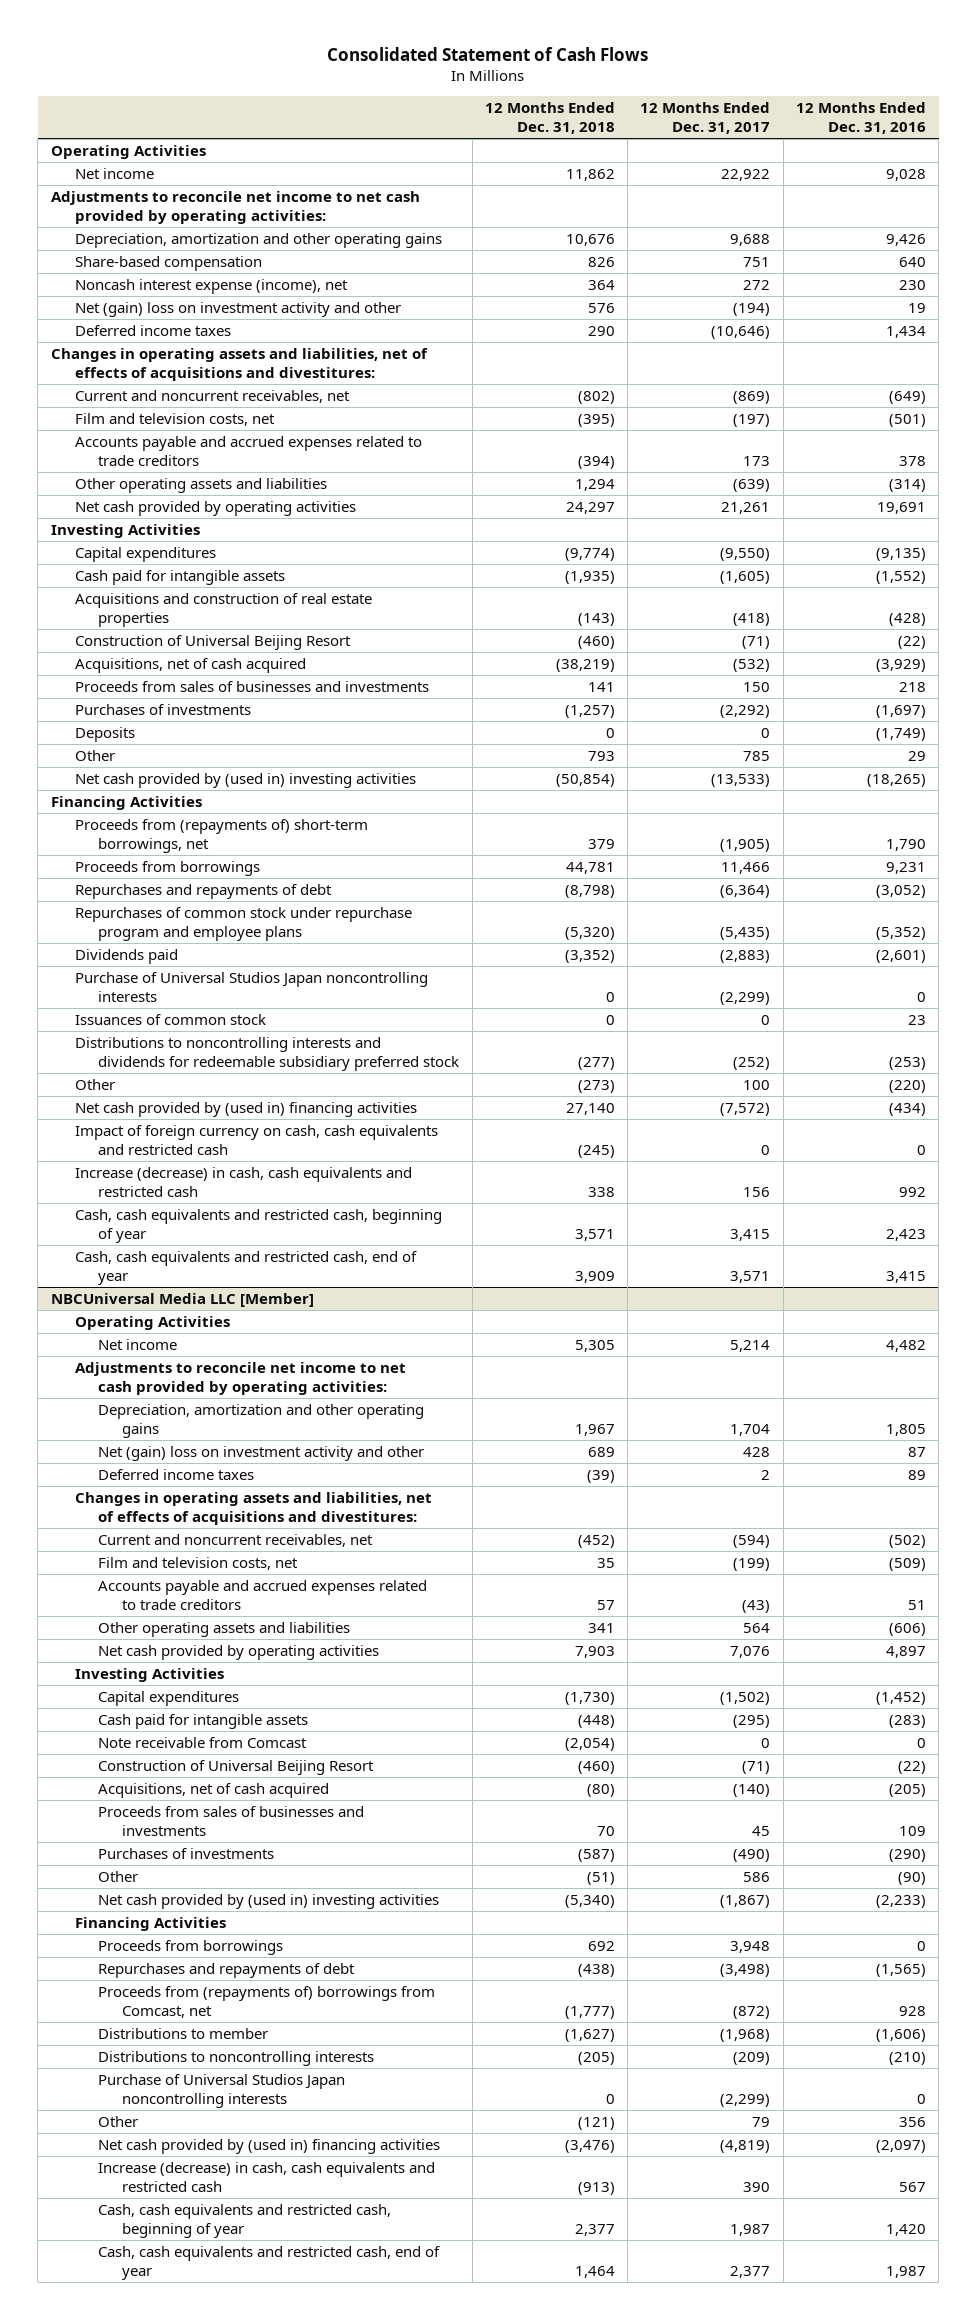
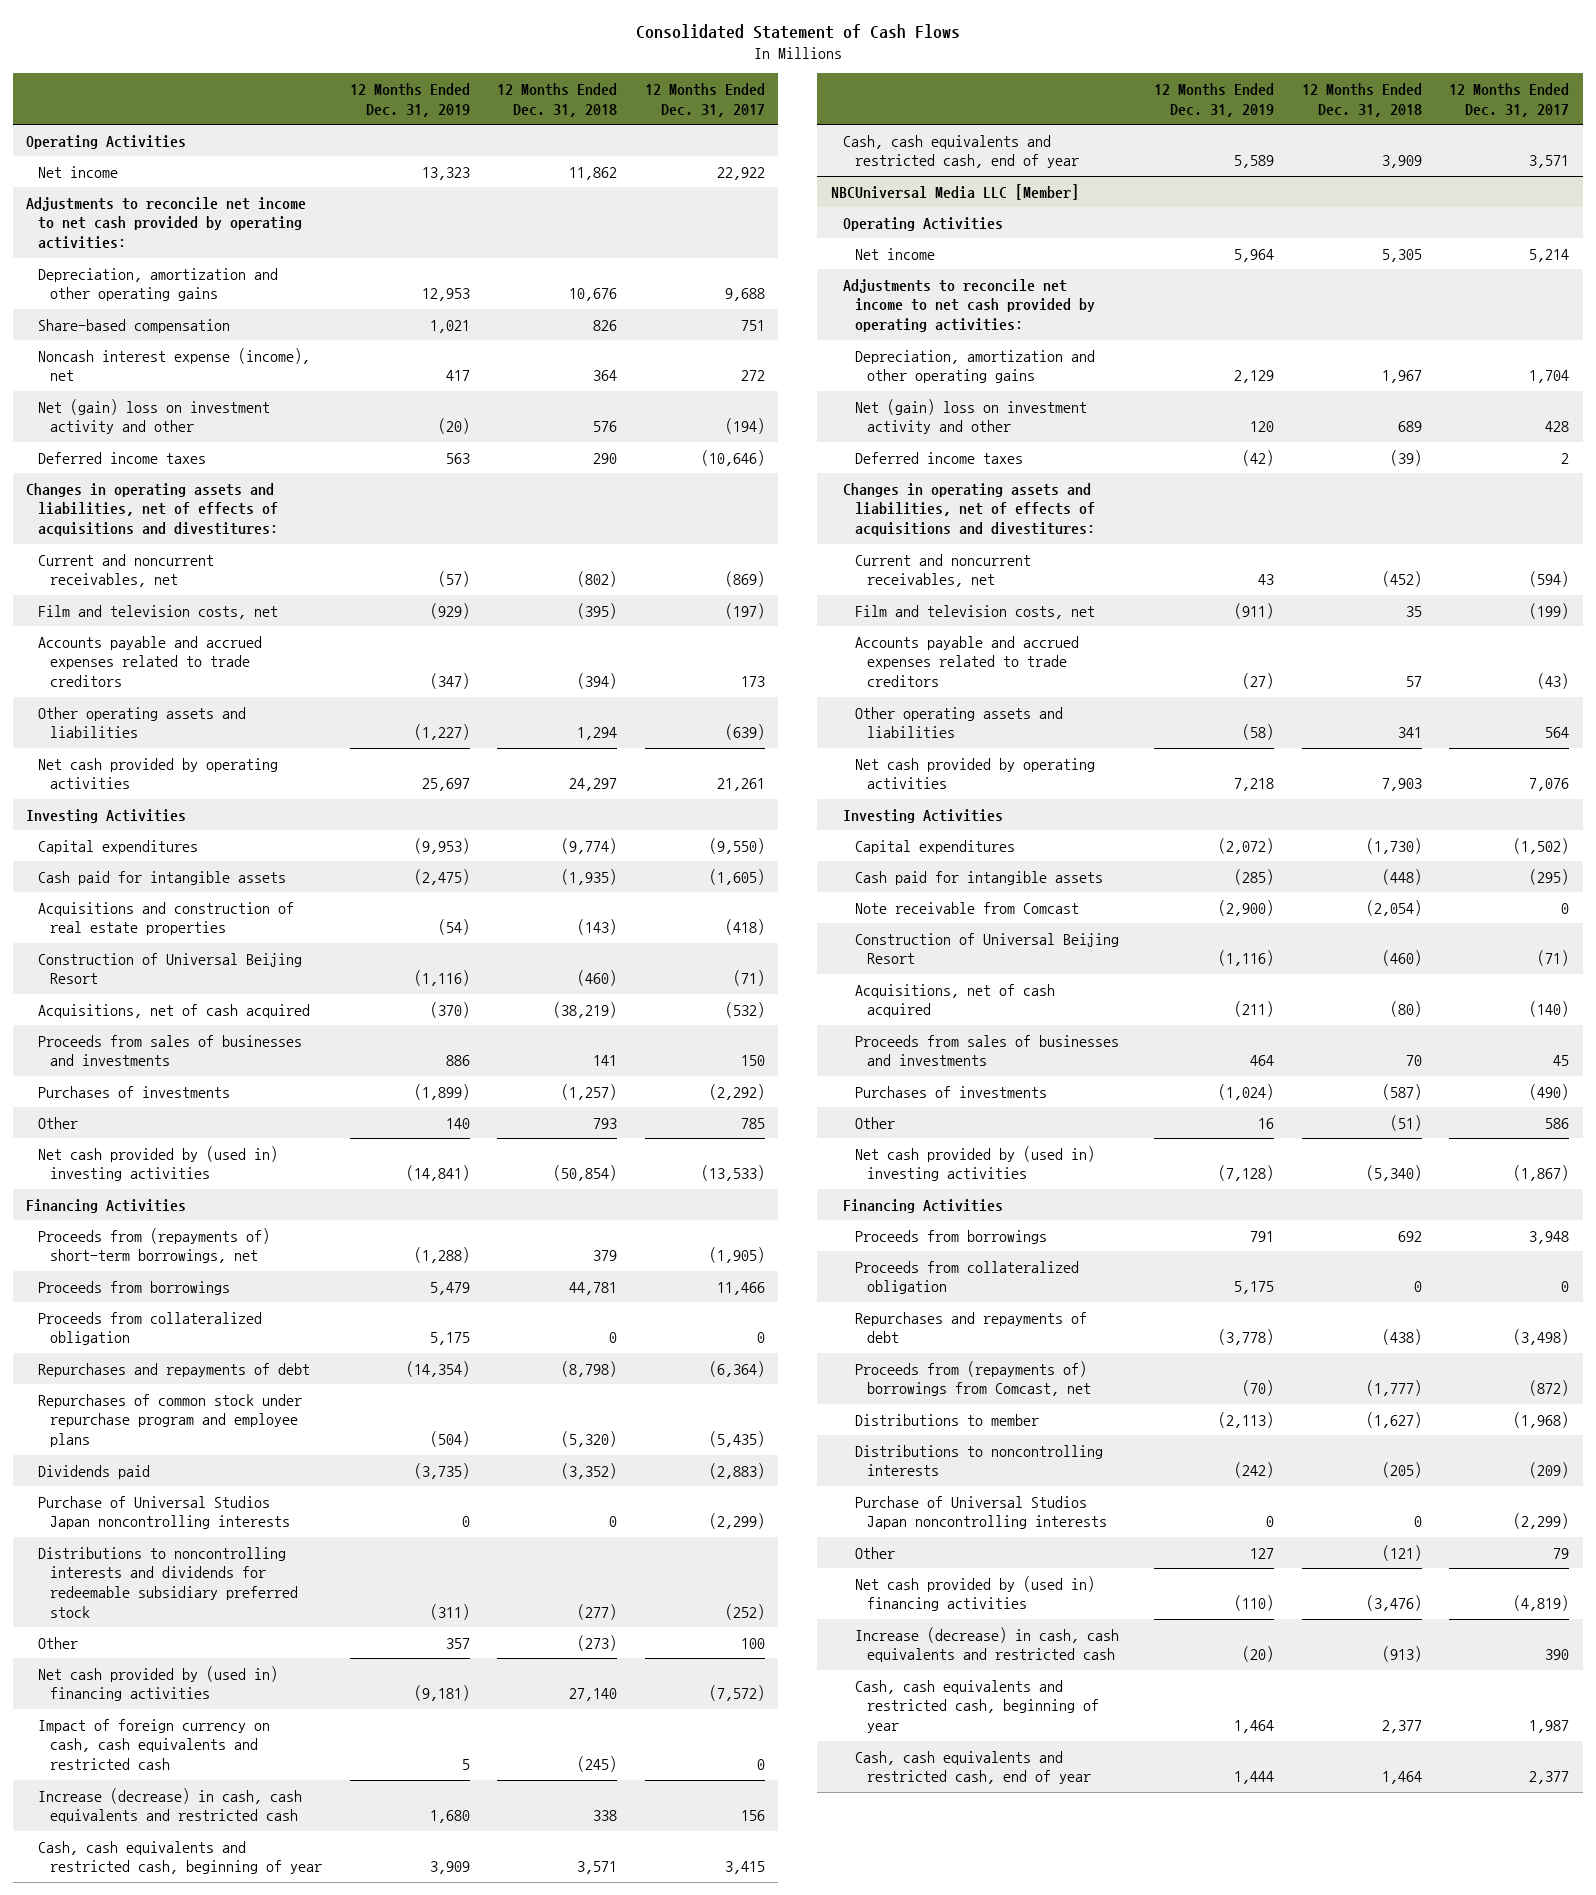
- | 12 Months Ended Dec. 31, 2018 | 12 Months Ended Dec. 31, 2017 | 12 Months Ended Dec. 31, 2016
+ | 12 Months Ended Dec. 31, 2019 | 12 Months Ended Dec. 31, 2018 | 12 Months Ended Dec. 31, 2017
- Deposits | 0 | 0 | (1,749)
+ Proceeds from collateralized obligation | 5,175 | 0 | 0
- Issuances of common stock | 0 | 0 | 23
@ NBCUniversal Media LLC [Member]
+ Proceeds from collateralized obligation | 5,175 | 0 | 0

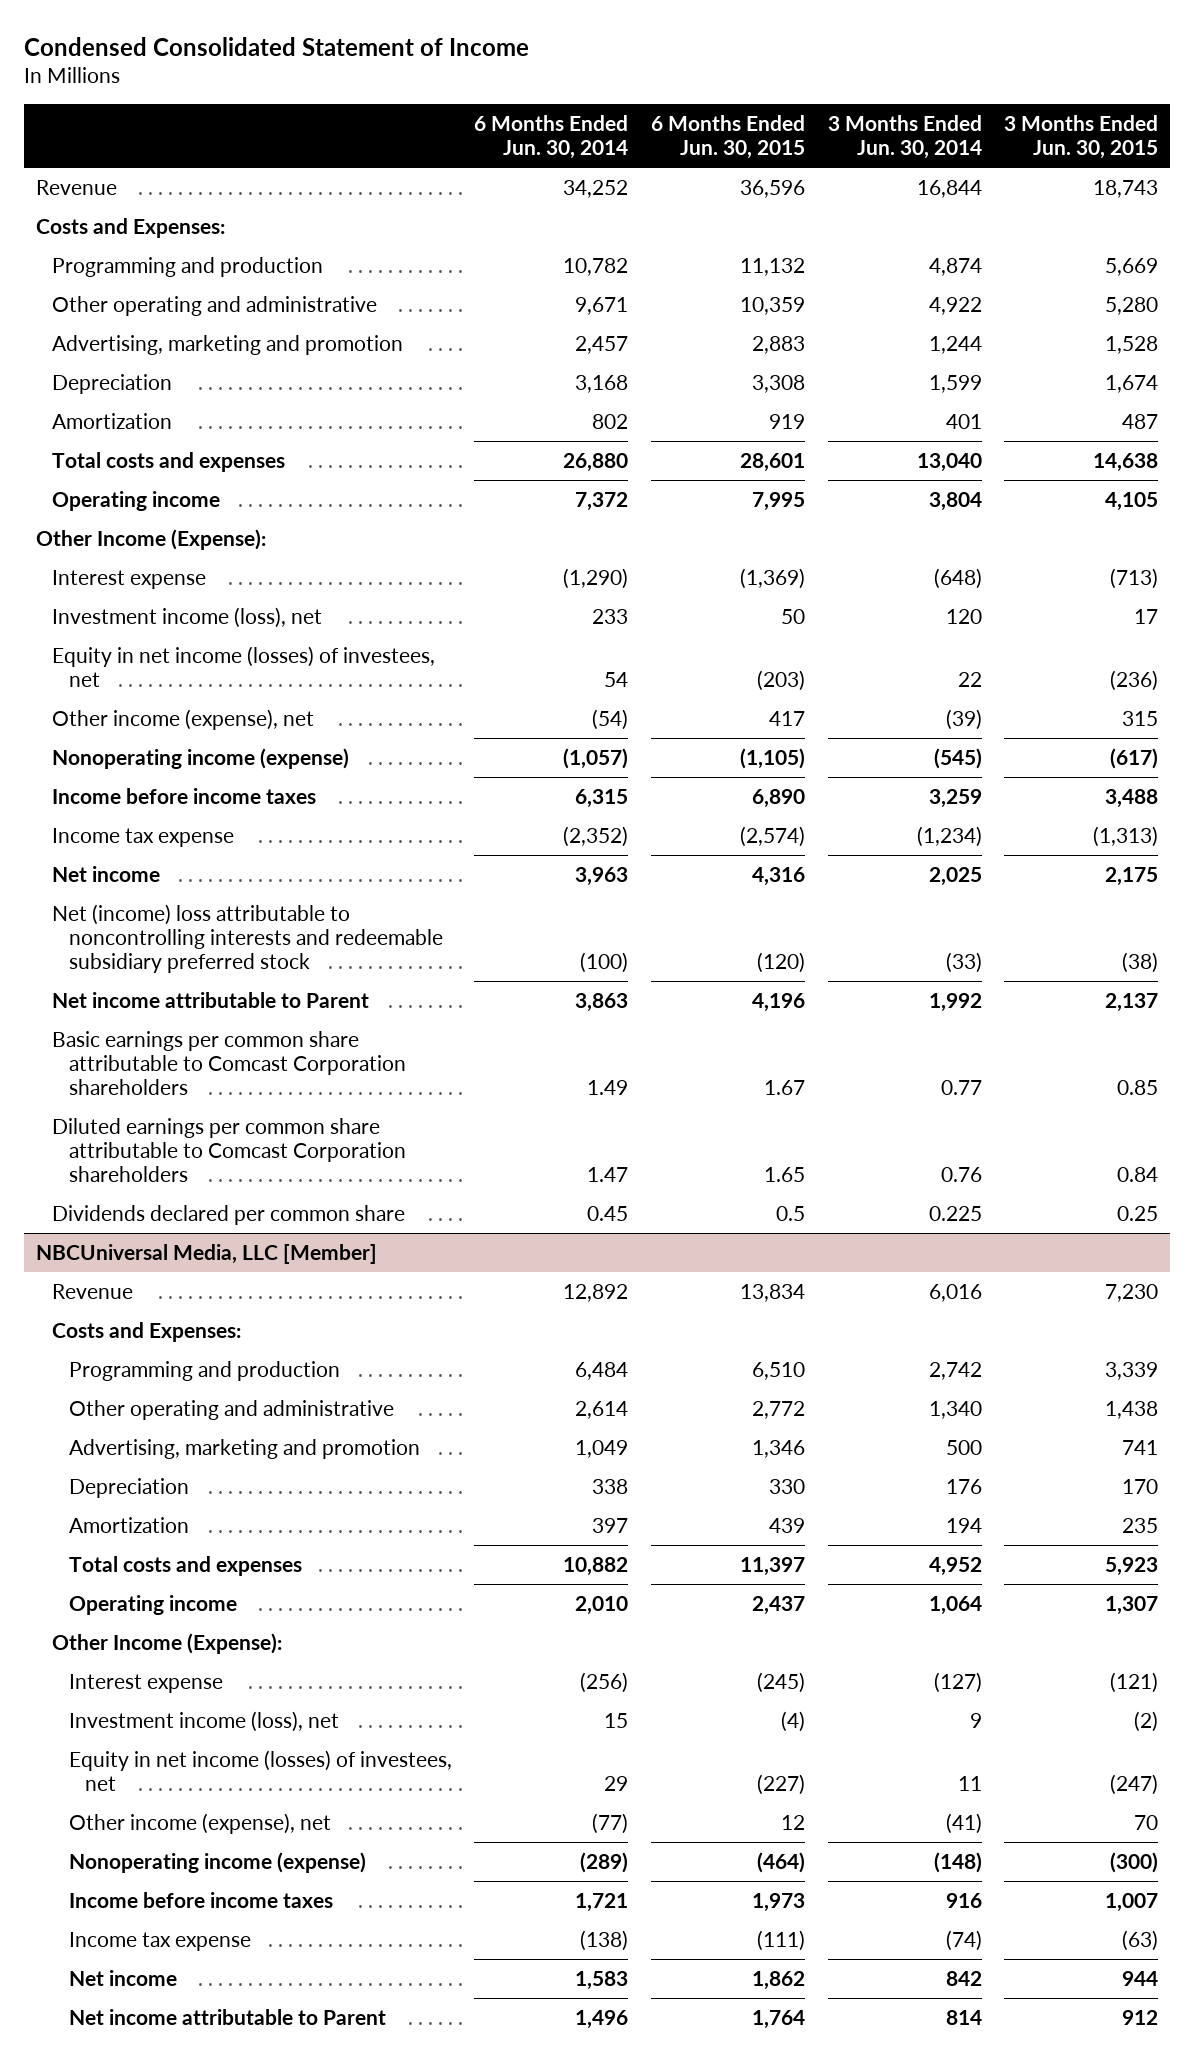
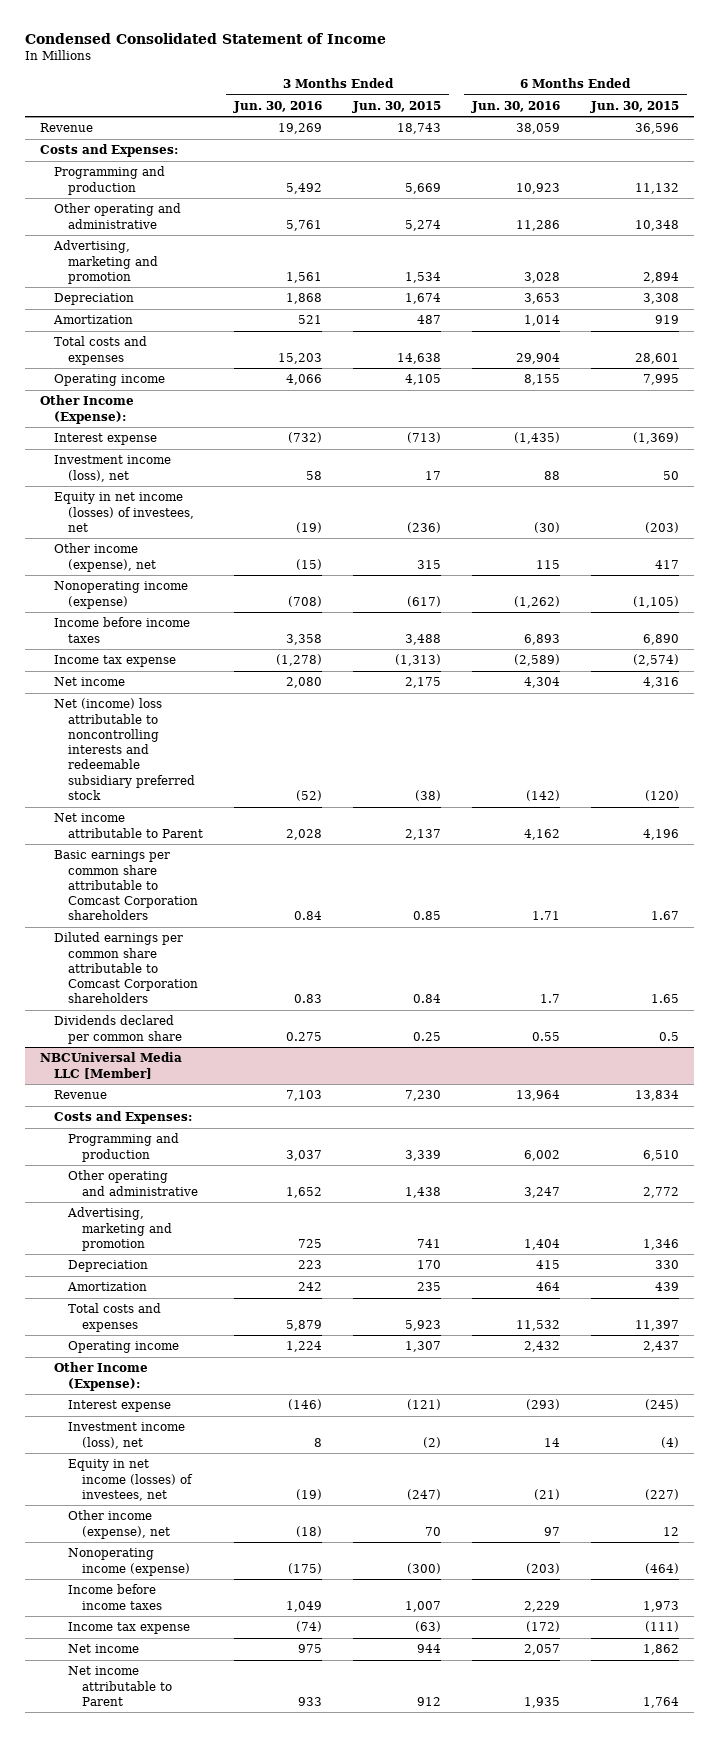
- | 6 Months Ended Jun. 30, 2014 | 6 Months Ended Jun. 30, 2015 | 3 Months Ended Jun. 30, 2014 | 3 Months Ended Jun. 30, 2015
+ | 3 Months Ended Jun. 30, 2016 | 3 Months Ended Jun. 30, 2015 | 6 Months Ended Jun. 30, 2016 | 6 Months Ended Jun. 30, 2015
- Other operating and administrative | 9,671 | 10,359 | 4,922 | 5,280
- Advertising, marketing and promotion | 2,457 | 2,883 | 1,244 | 1,528
+ Other operating and administrative | 5,761 | 5,274 | 11,286 | 10,348
+ Advertising, marketing and promotion | 1,561 | 1,534 | 3,028 | 2,894
- NBCUniversal Media, LLC [Member]
+ NBCUniversal Media LLC [Member]

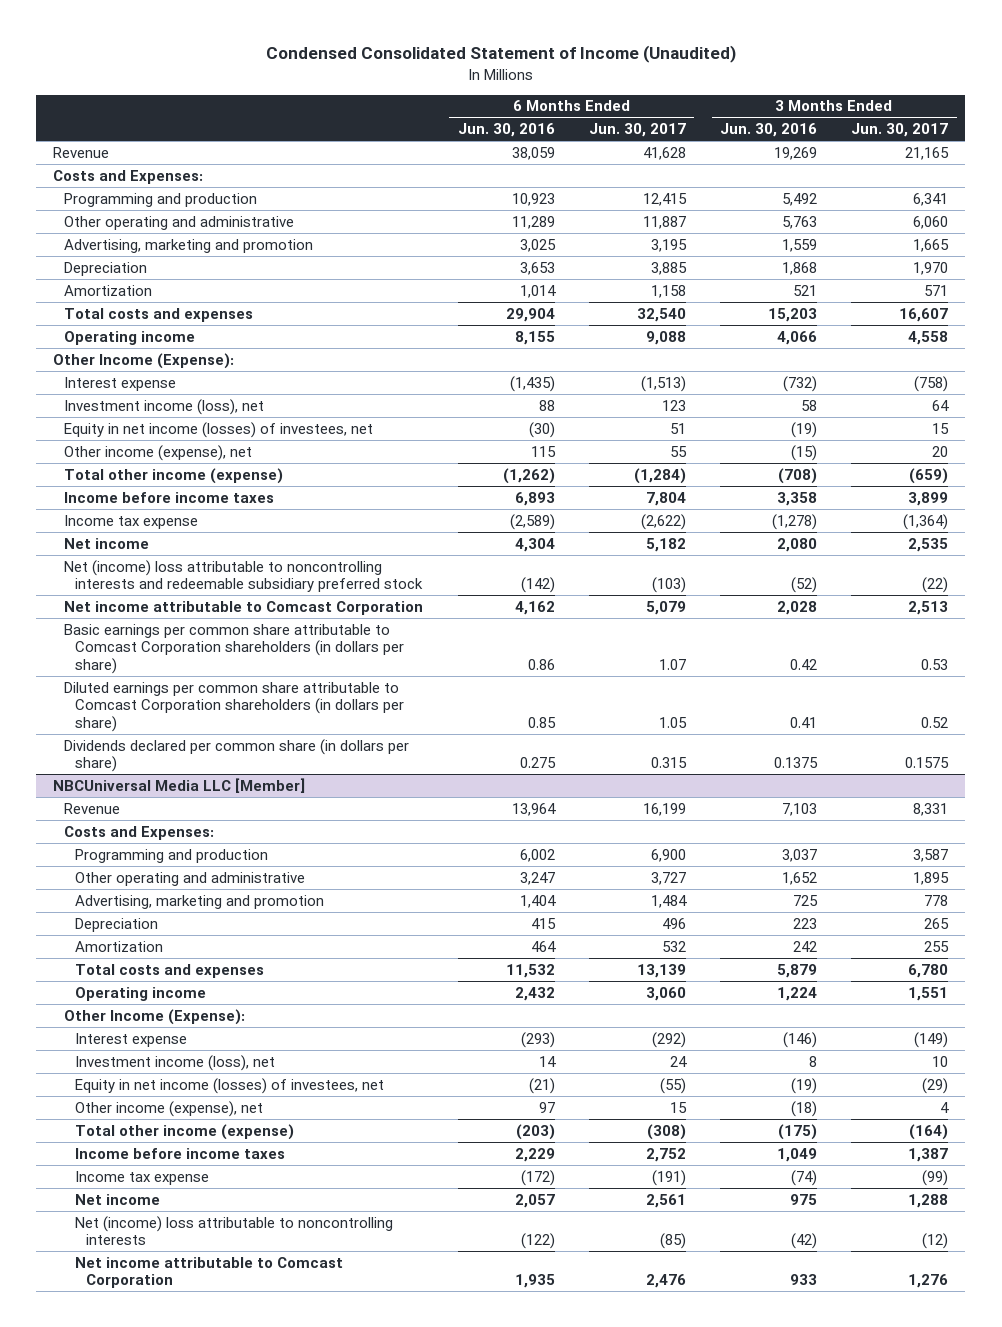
- Condensed Consolidated Statement of Income
+ Condensed Consolidated Statement of Income (Unaudited)
- | 3 Months Ended Jun. 30, 2016 | 3 Months Ended Jun. 30, 2015 | 6 Months Ended Jun. 30, 2016 | 6 Months Ended Jun. 30, 2015
+ | 6 Months Ended Jun. 30, 2016 | 6 Months Ended Jun. 30, 2017 | 3 Months Ended Jun. 30, 2016 | 3 Months Ended Jun. 30, 2017
- Other operating and administrative | 5,761 | 5,274 | 11,286 | 10,348
- Advertising, marketing and promotion | 1,561 | 1,534 | 3,028 | 2,894
+ Other operating and administrative | 11,289 | 11,887 | 5,763 | 6,060
+ Advertising, marketing and promotion | 3,025 | 3,195 | 1,559 | 1,665
- Nonoperating income (expense) | (708) | (617) | (1,262) | (1,105)
+ Total other income (expense) | (1,262) | (1,284) | (708) | (659)
- Net income attributable to Parent | 2,028 | 2,137 | 4,162 | 4,196
- Basic earnings per common share attributable to Comcast Corporation shareholders | 0.84 | 0.85 | 1.71 | 1.67
- Diluted earnings per common share attributable to Comcast Corporation shareholders | 0.83 | 0.84 | 1.7 | 1.65
- Dividends declared per common share | 0.275 | 0.25 | 0.55 | 0.5
+ Net income attributable to Comcast Corporation | 4,162 | 5,079 | 2,028 | 2,513
+ Basic earnings per common share attributable to Comcast Corporation shareholders (in dollars per share) | 0.86 | 1.07 | 0.42 | 0.53
+ Diluted earnings per common share attributable to Comcast Corporation shareholders (in dollars per share) | 0.85 | 1.05 | 0.41 | 0.52
+ Dividends declared per common share (in dollars per share) | 0.275 | 0.315 | 0.1375 | 0.1575
@ NBCUniversal Media LLC [Member]
- Nonoperating income (expense) | (175) | (300) | (203) | (464)
+ Total other income (expense) | (203) | (308) | (175) | (164)
- Net income attributable to Parent | 933 | 912 | 1,935 | 1,764
+ Net (income) loss attributable to noncontrolling interests | (122) | (85) | (42) | (12)
+ Net income attributable to Comcast Corporation | 1,935 | 2,476 | 933 | 1,276

